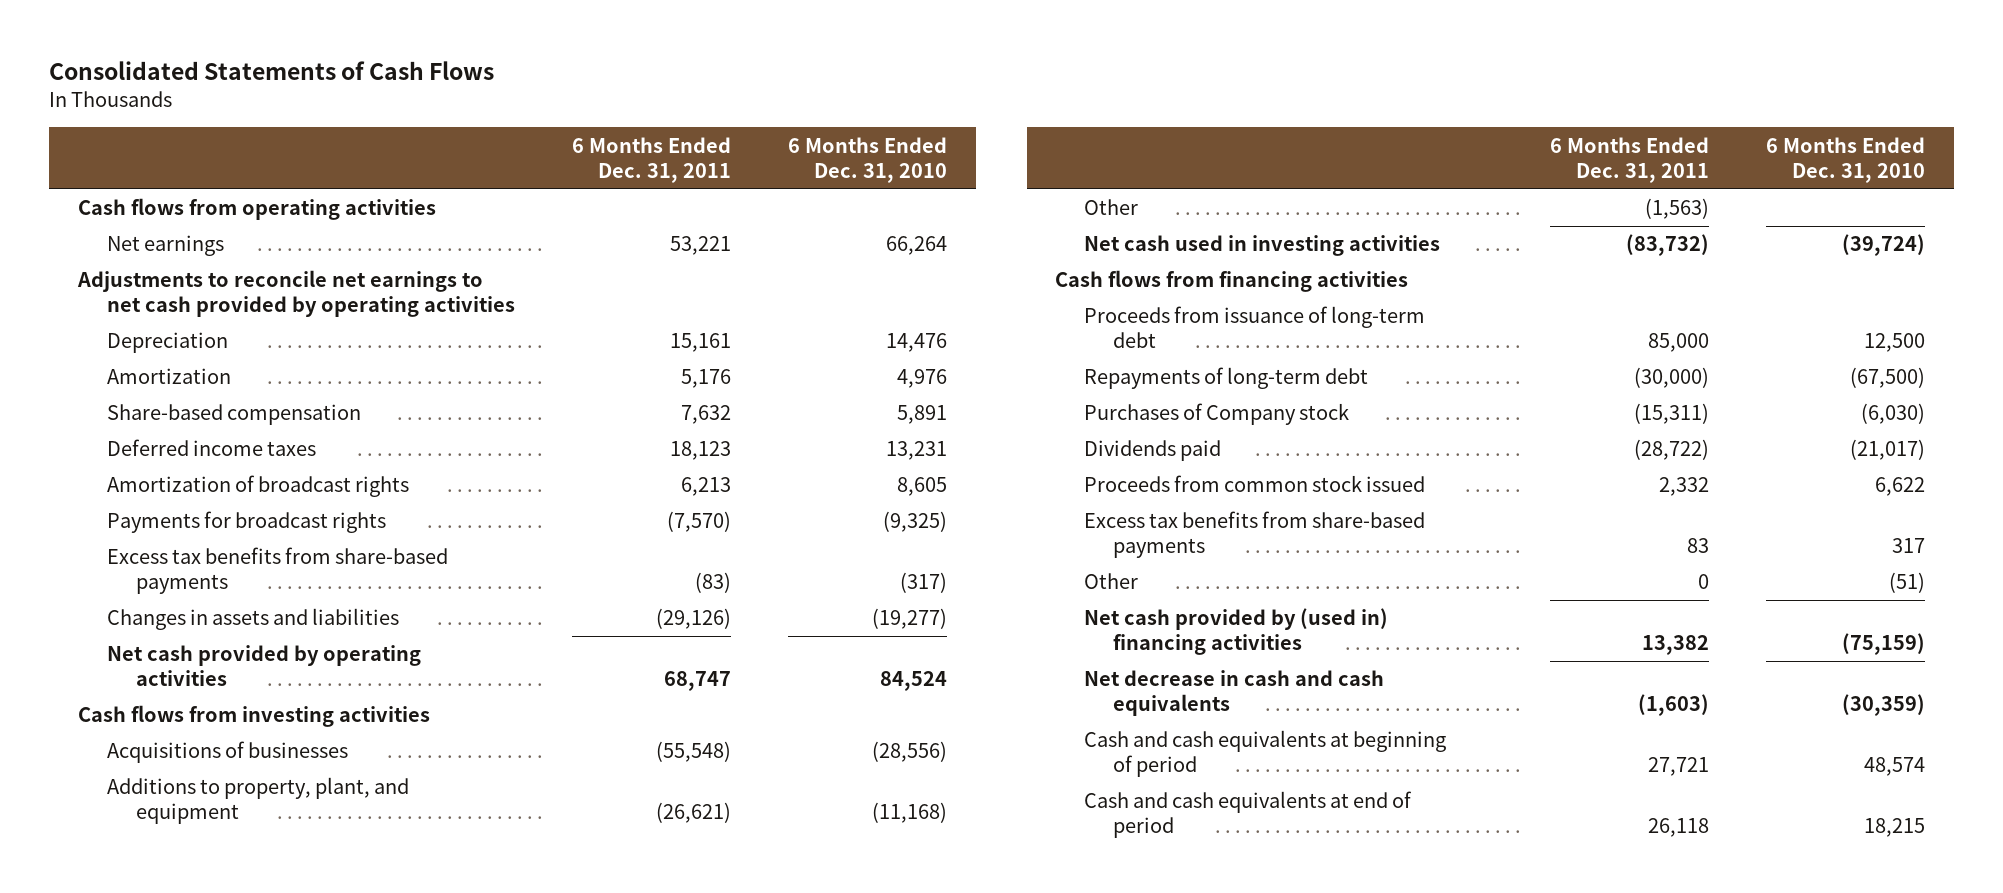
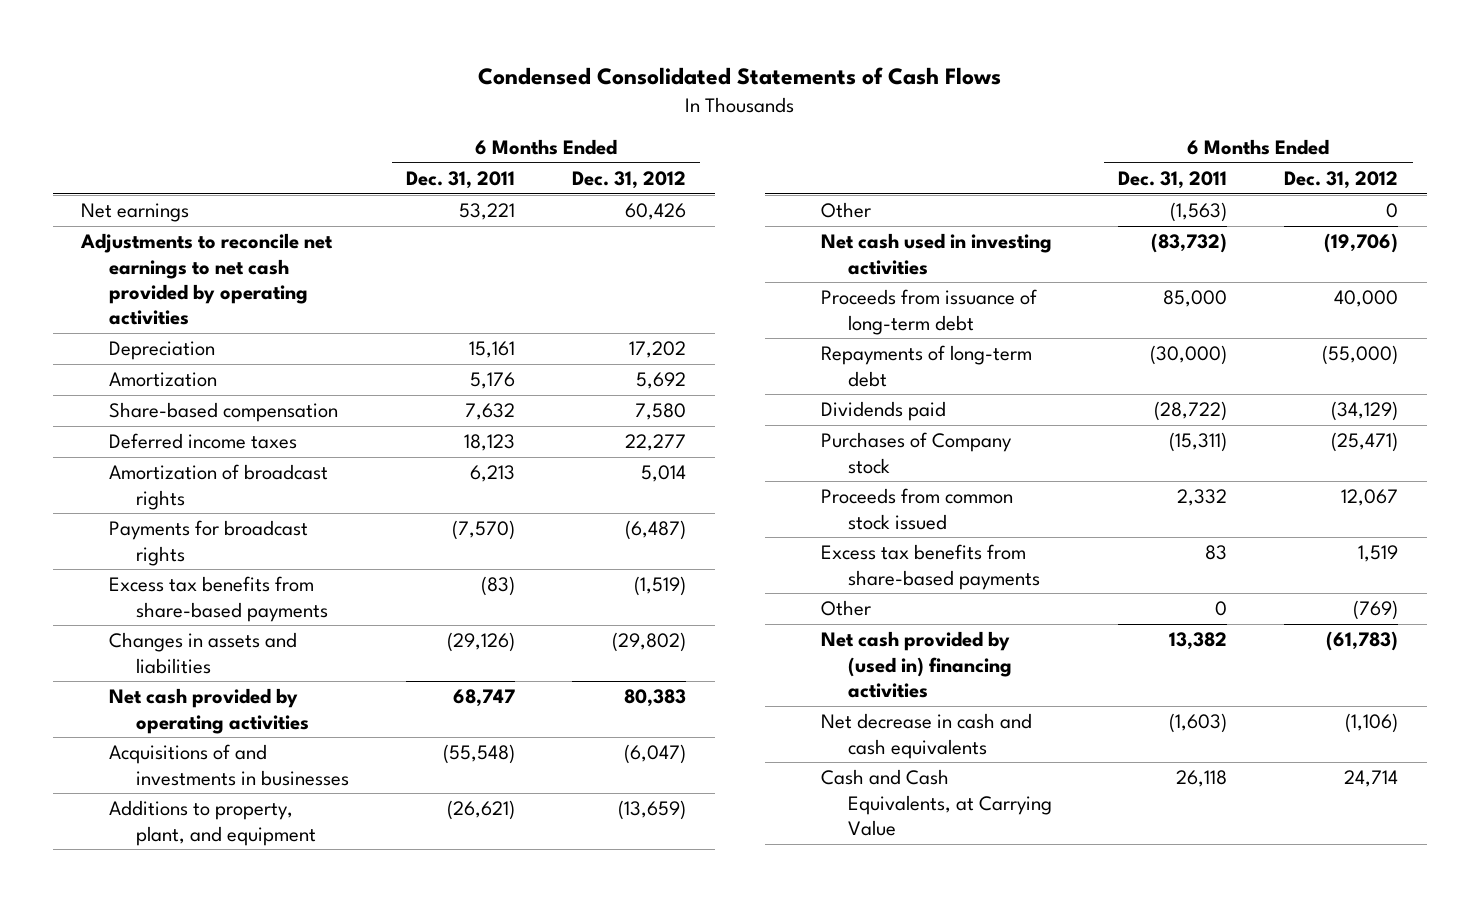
- Consolidated Statements of Cash Flows
+ Condensed Consolidated Statements of Cash Flows
- | 6 Months Ended Dec. 31, 2011 | 6 Months Ended Dec. 31, 2010
+ | 6 Months Ended Dec. 31, 2011 | 6 Months Ended Dec. 31, 2012
- Cash flows from operating activities
- Cash flows from investing activities
- Acquisitions of businesses | (55,548) | (28,556)
+ Acquisitions of and investments in businesses | (55,548) | (6,047)
- Cash flows from financing activities
moved down: Purchases of Company stock | (15,311) | (25,471)
- Cash and cash equivalents at beginning of period | 27,721 | 48,574
- Cash and cash equivalents at end of period | 26,118 | 18,215
+ Cash and Cash Equivalents, at Carrying Value | 26,118 | 24,714

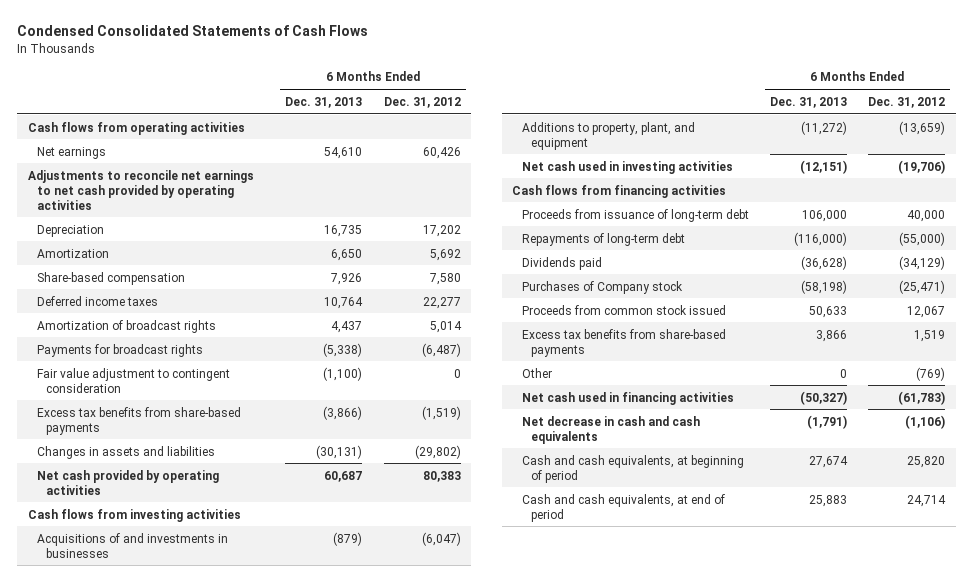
- | 6 Months Ended Dec. 31, 2011 | 6 Months Ended Dec. 31, 2012
+ | 6 Months Ended Dec. 31, 2013 | 6 Months Ended Dec. 31, 2012
+ Cash flows from operating activities
+ Fair value adjustment to contingent consideration | (1,100) | 0
+ Cash flows from investing activities
- Other | (1,563) | 0
+ Cash flows from financing activities
- Net cash provided by (used in) financing activities | 13,382 | (61,783)
+ Net cash used in financing activities | (50,327) | (61,783)
- Cash and Cash Equivalents, at Carrying Value | 26,118 | 24,714
+ Cash and cash equivalents, at beginning of period | 27,674 | 25,820
+ Cash and cash equivalents, at end of period | 25,883 | 24,714

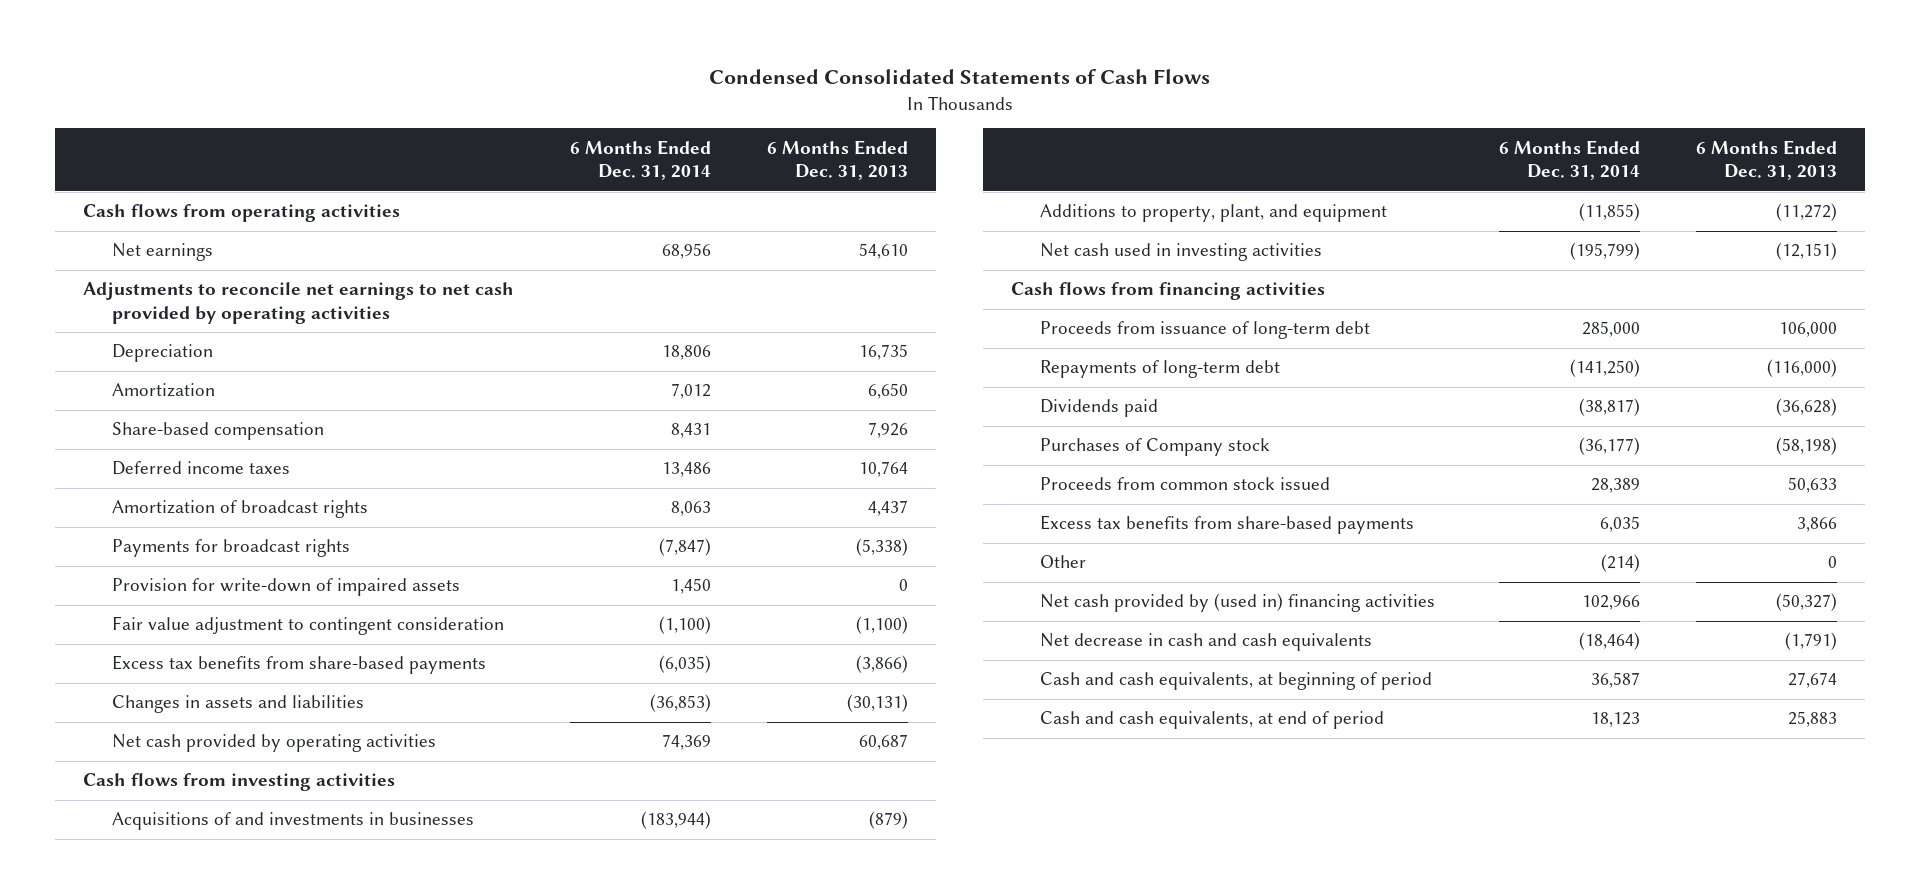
- | 6 Months Ended Dec. 31, 2013 | 6 Months Ended Dec. 31, 2012
+ | 6 Months Ended Dec. 31, 2014 | 6 Months Ended Dec. 31, 2013
+ Provision for write-down of impaired assets | 1,450 | 0
- Net cash used in financing activities | (50,327) | (61,783)
+ Net cash provided by (used in) financing activities | 102,966 | (50,327)

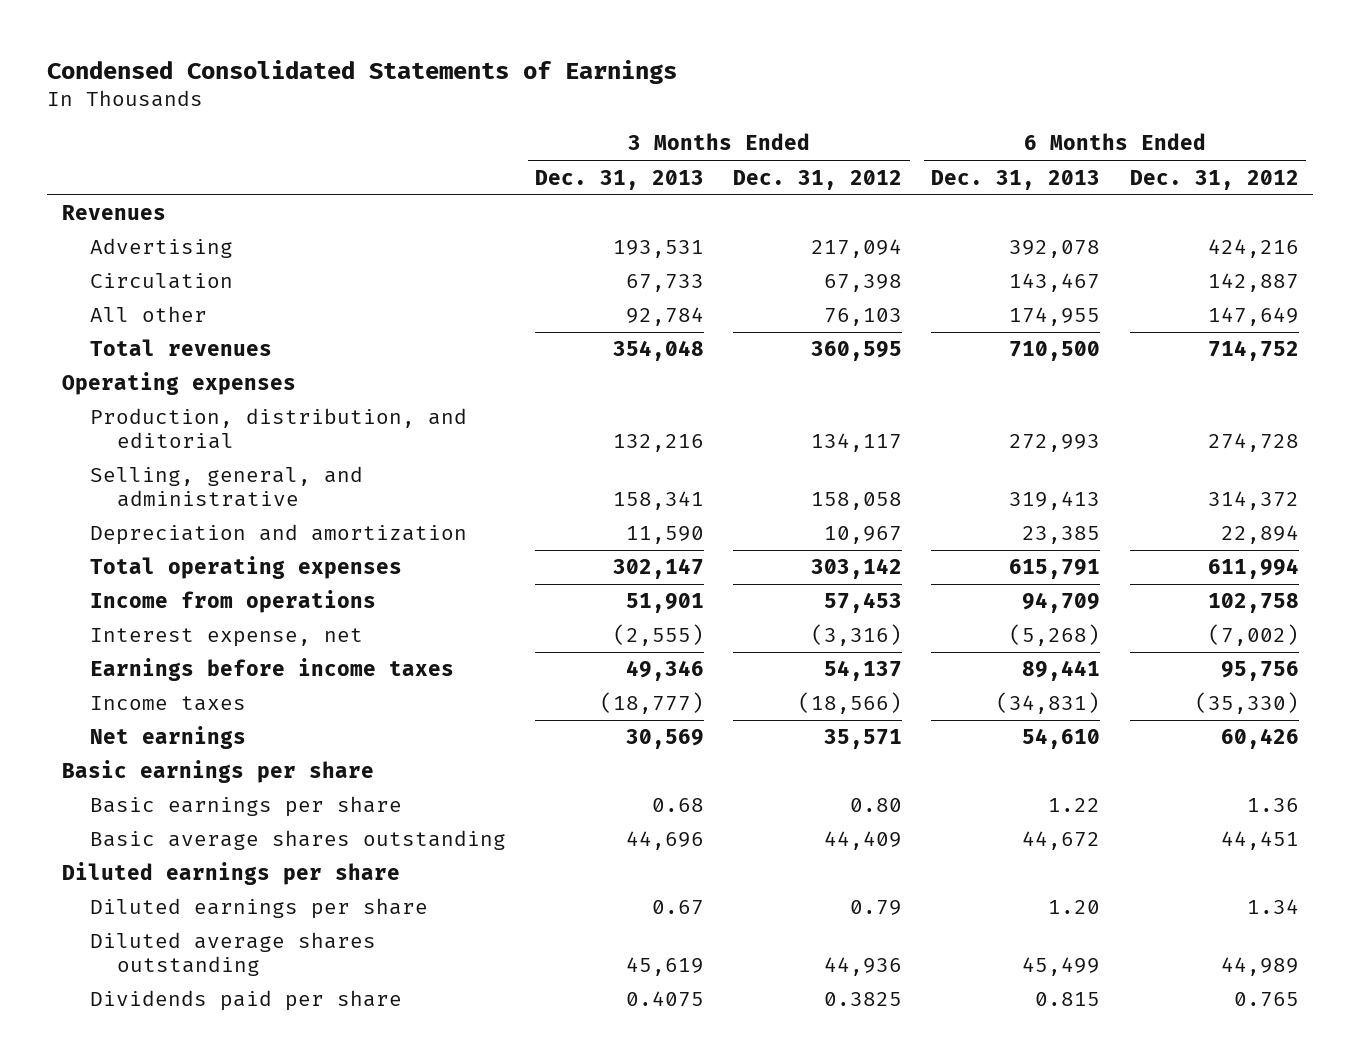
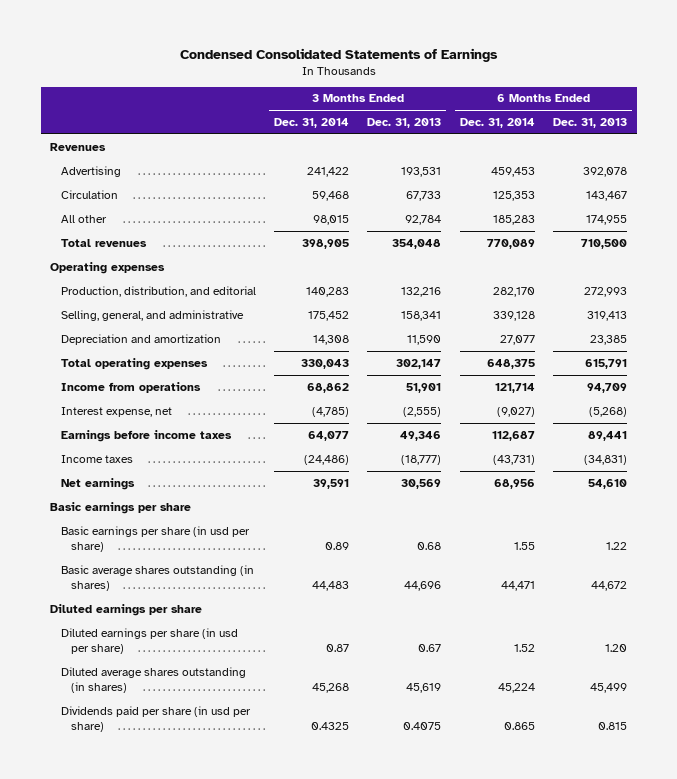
- | 3 Months Ended Dec. 31, 2013 | 3 Months Ended Dec. 31, 2012 | 6 Months Ended Dec. 31, 2013 | 6 Months Ended Dec. 31, 2012
+ | 3 Months Ended Dec. 31, 2014 | 3 Months Ended Dec. 31, 2013 | 6 Months Ended Dec. 31, 2014 | 6 Months Ended Dec. 31, 2013
- Basic earnings per share | 0.68 | 0.80 | 1.22 | 1.36
- Basic average shares outstanding | 44,696 | 44,409 | 44,672 | 44,451
+ Basic earnings per share (in usd per share) | 0.89 | 0.68 | 1.55 | 1.22
+ Basic average shares outstanding (in shares) | 44,483 | 44,696 | 44,471 | 44,672
- Diluted earnings per share | 0.67 | 0.79 | 1.20 | 1.34
- Diluted average shares outstanding | 45,619 | 44,936 | 45,499 | 44,989
- Dividends paid per share | 0.4075 | 0.3825 | 0.815 | 0.765
+ Diluted earnings per share (in usd per share) | 0.87 | 0.67 | 1.52 | 1.20
+ Diluted average shares outstanding (in shares) | 45,268 | 45,619 | 45,224 | 45,499
+ Dividends paid per share (in usd per share) | 0.4325 | 0.4075 | 0.865 | 0.815

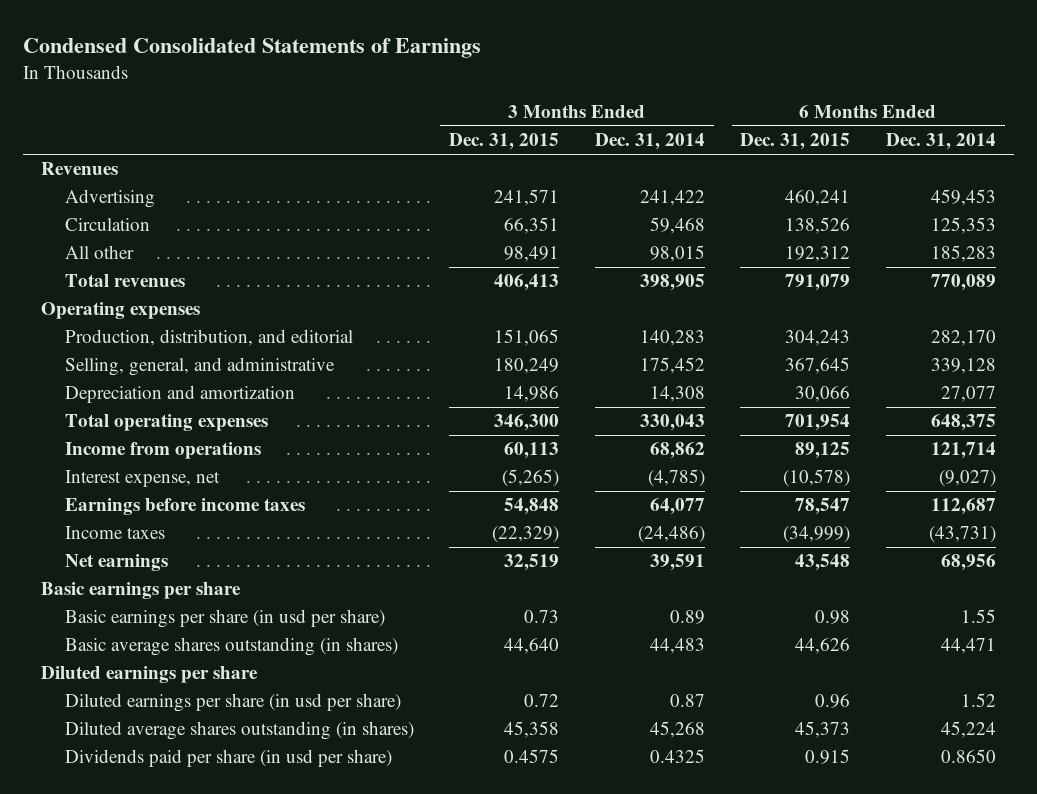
- | 3 Months Ended Dec. 31, 2014 | 3 Months Ended Dec. 31, 2013 | 6 Months Ended Dec. 31, 2014 | 6 Months Ended Dec. 31, 2013
+ | 3 Months Ended Dec. 31, 2015 | 3 Months Ended Dec. 31, 2014 | 6 Months Ended Dec. 31, 2015 | 6 Months Ended Dec. 31, 2014
- Dividends paid per share (in usd per share) | 0.4325 | 0.4075 | 0.865 | 0.815
+ Dividends paid per share (in usd per share) | 0.4575 | 0.4325 | 0.915 | 0.8650

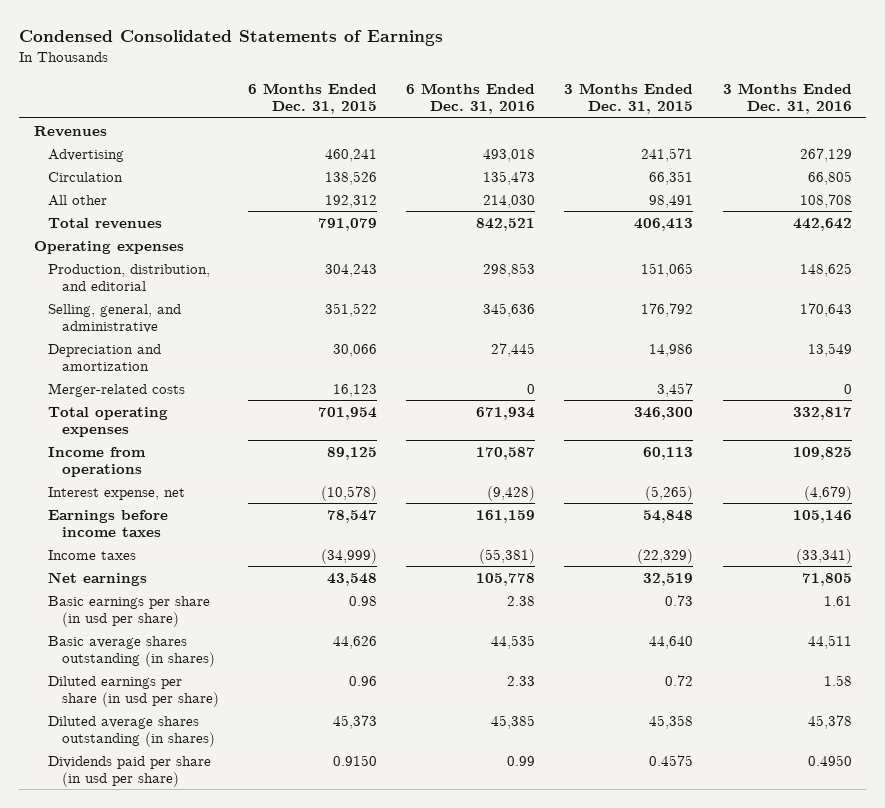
- | 3 Months Ended Dec. 31, 2015 | 3 Months Ended Dec. 31, 2014 | 6 Months Ended Dec. 31, 2015 | 6 Months Ended Dec. 31, 2014
+ | 6 Months Ended Dec. 31, 2015 | 6 Months Ended Dec. 31, 2016 | 3 Months Ended Dec. 31, 2015 | 3 Months Ended Dec. 31, 2016
- Selling, general, and administrative | 180,249 | 175,452 | 367,645 | 339,128
+ Selling, general, and administrative | 351,522 | 345,636 | 176,792 | 170,643
+ Merger-related costs | 16,123 | 0 | 3,457 | 0
- Basic earnings per share
- Diluted earnings per share
- Dividends paid per share (in usd per share) | 0.4575 | 0.4325 | 0.915 | 0.8650
+ Dividends paid per share (in usd per share) | 0.9150 | 0.99 | 0.4575 | 0.4950

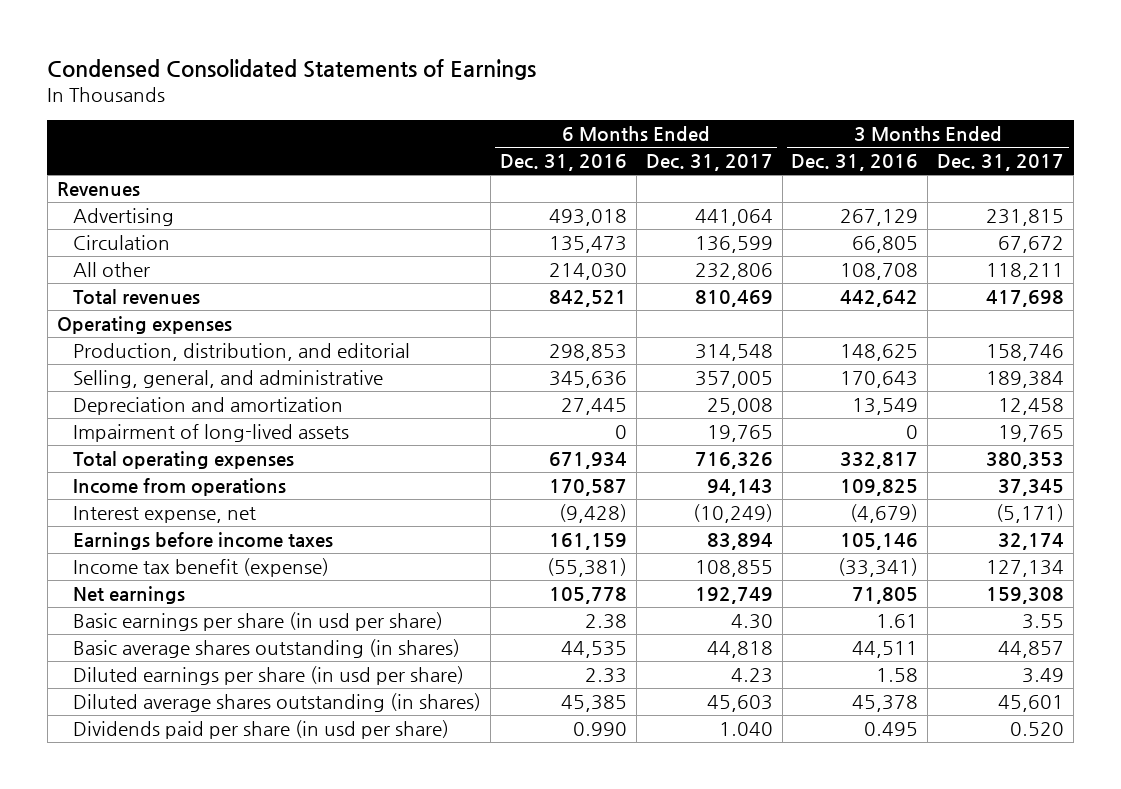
- | 6 Months Ended Dec. 31, 2015 | 6 Months Ended Dec. 31, 2016 | 3 Months Ended Dec. 31, 2015 | 3 Months Ended Dec. 31, 2016
+ | 6 Months Ended Dec. 31, 2016 | 6 Months Ended Dec. 31, 2017 | 3 Months Ended Dec. 31, 2016 | 3 Months Ended Dec. 31, 2017
- Merger-related costs | 16,123 | 0 | 3,457 | 0
+ Impairment of long-lived assets | 0 | 19,765 | 0 | 19,765
- Income taxes | (34,999) | (55,381) | (22,329) | (33,341)
+ Income tax benefit (expense) | (55,381) | 108,855 | (33,341) | 127,134
- Dividends paid per share (in usd per share) | 0.9150 | 0.99 | 0.4575 | 0.4950
+ Dividends paid per share (in usd per share) | 0.990 | 1.040 | 0.495 | 0.520

